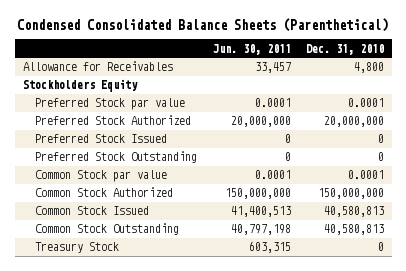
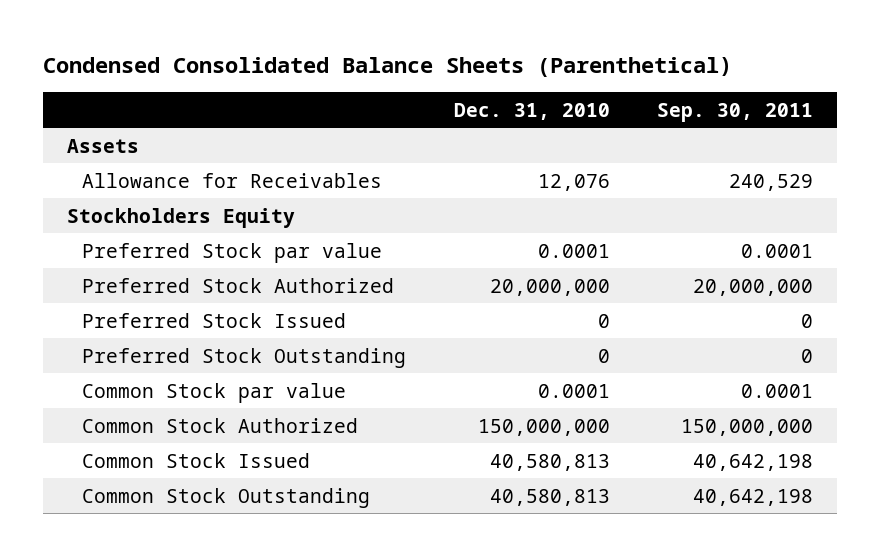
- | Jun. 30, 2011 | Dec. 31, 2010
+ | Dec. 31, 2010 | Sep. 30, 2011
- Allowance for Receivables | 33,457 | 4,800
+ Assets
+ Allowance for Receivables | 12,076 | 240,529
- Treasury Stock | 603,315 | 0

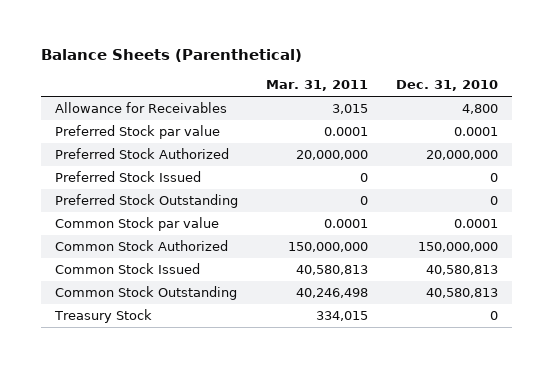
- Condensed Consolidated Balance Sheets (Parenthetical)
+ Balance Sheets (Parenthetical)
- | Dec. 31, 2010 | Sep. 30, 2011
+ | Mar. 31, 2011 | Dec. 31, 2010
- Assets
- Allowance for Receivables | 12,076 | 240,529
- Stockholders Equity
+ Allowance for Receivables | 3,015 | 4,800
+ Treasury Stock | 334,015 | 0

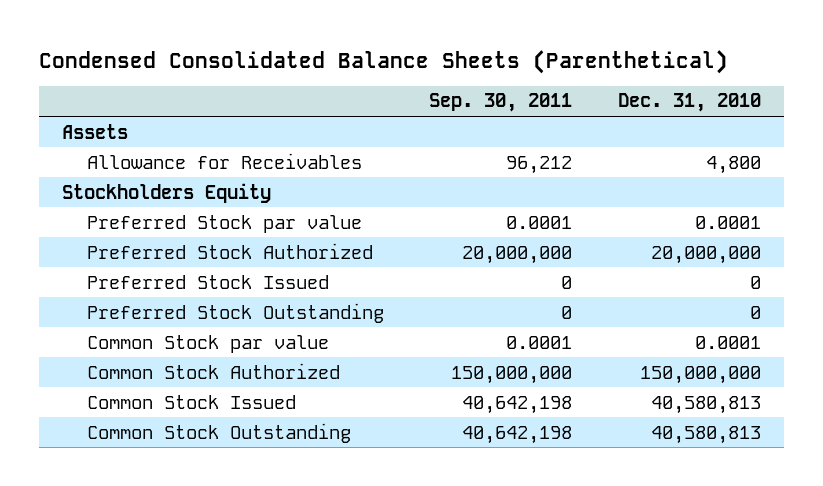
- Balance Sheets (Parenthetical)
+ Condensed Consolidated Balance Sheets (Parenthetical)
- | Mar. 31, 2011 | Dec. 31, 2010
+ | Sep. 30, 2011 | Dec. 31, 2010
+ Assets
+ Stockholders Equity
- Treasury Stock | 334,015 | 0

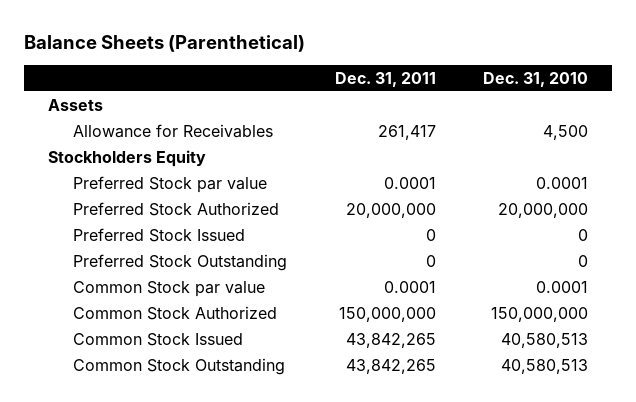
- Condensed Consolidated Balance Sheets (Parenthetical)
+ Balance Sheets (Parenthetical)
- | Sep. 30, 2011 | Dec. 31, 2010
+ | Dec. 31, 2011 | Dec. 31, 2010
- Allowance for Receivables | 96,212 | 4,800
+ Allowance for Receivables | 261,417 | 4,500
- Common Stock Issued | 40,642,198 | 40,580,813
- Common Stock Outstanding | 40,642,198 | 40,580,813
+ Common Stock Issued | 43,842,265 | 40,580,513
+ Common Stock Outstanding | 43,842,265 | 40,580,513

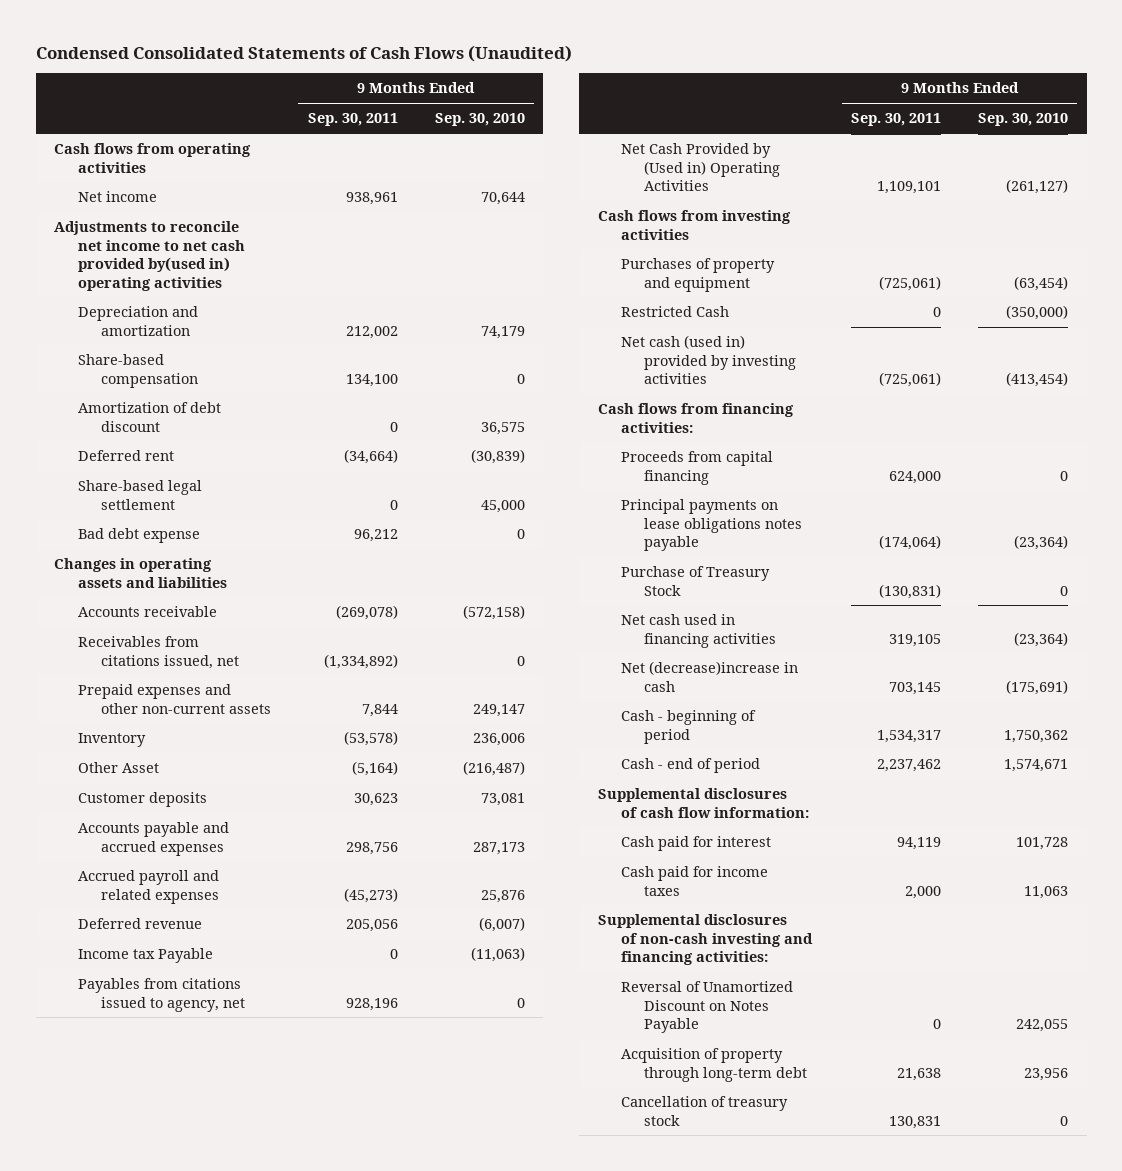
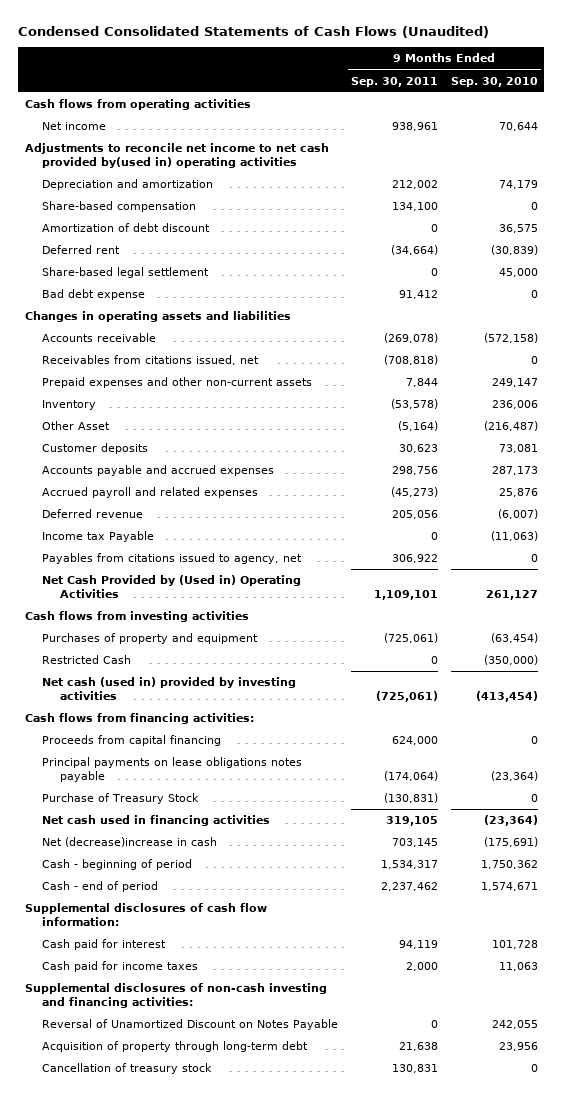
- Bad debt expense | 96,212 | 0
+ Bad debt expense | 91,412 | 0
- Receivables from citations issued, net | (1,334,892) | 0
+ Receivables from citations issued, net | (708,818) | 0
- Payables from citations issued to agency, net | 928,196 | 0
- Net Cash Provided by (Used in) Operating Activities | 1,109,101 | (261,127)
+ Payables from citations issued to agency, net | 306,922 | 0
+ Net Cash Provided by (Used in) Operating Activities | 1,109,101 | 261,127

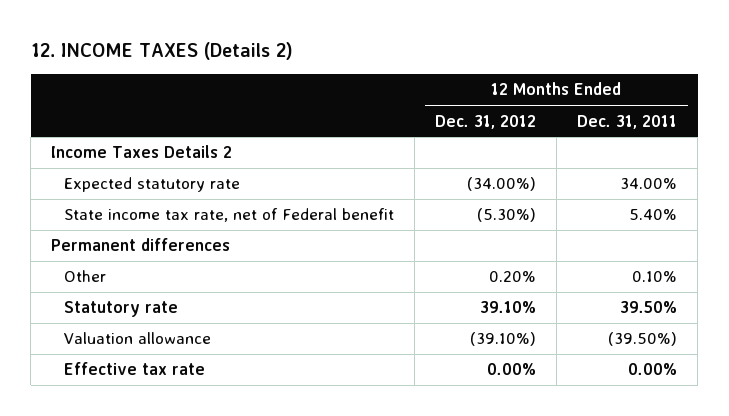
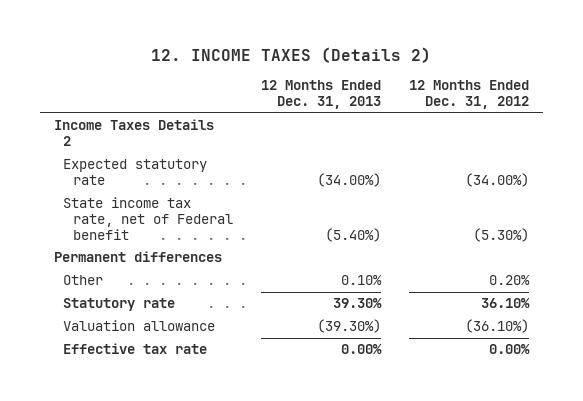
- | 12 Months Ended Dec. 31, 2012 | 12 Months Ended Dec. 31, 2011
+ | 12 Months Ended Dec. 31, 2013 | 12 Months Ended Dec. 31, 2012
- Statutory rate | 39.10% | 39.50%
- Valuation allowance | (39.10%) | (39.50%)
+ Statutory rate | 39.30% | 36.10%
+ Valuation allowance | (39.30%) | (36.10%)

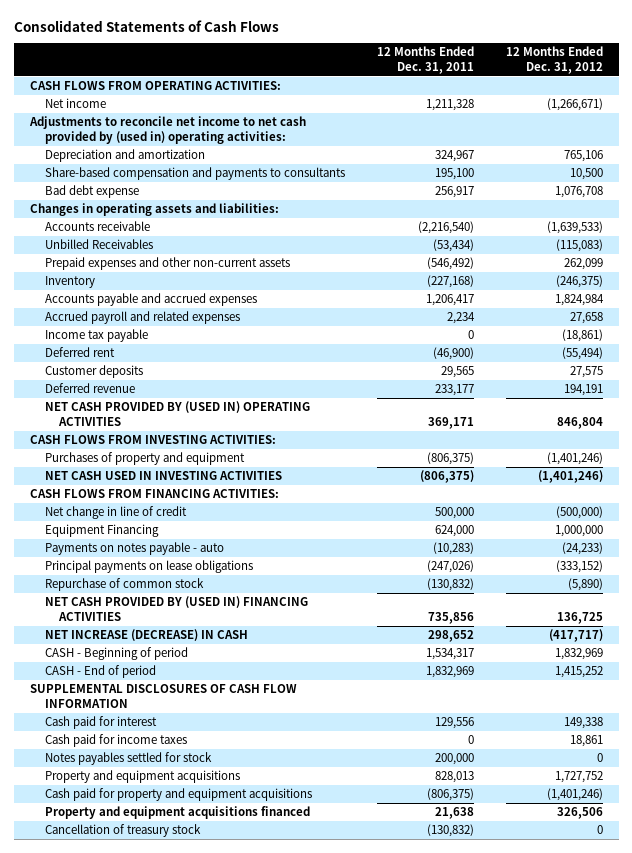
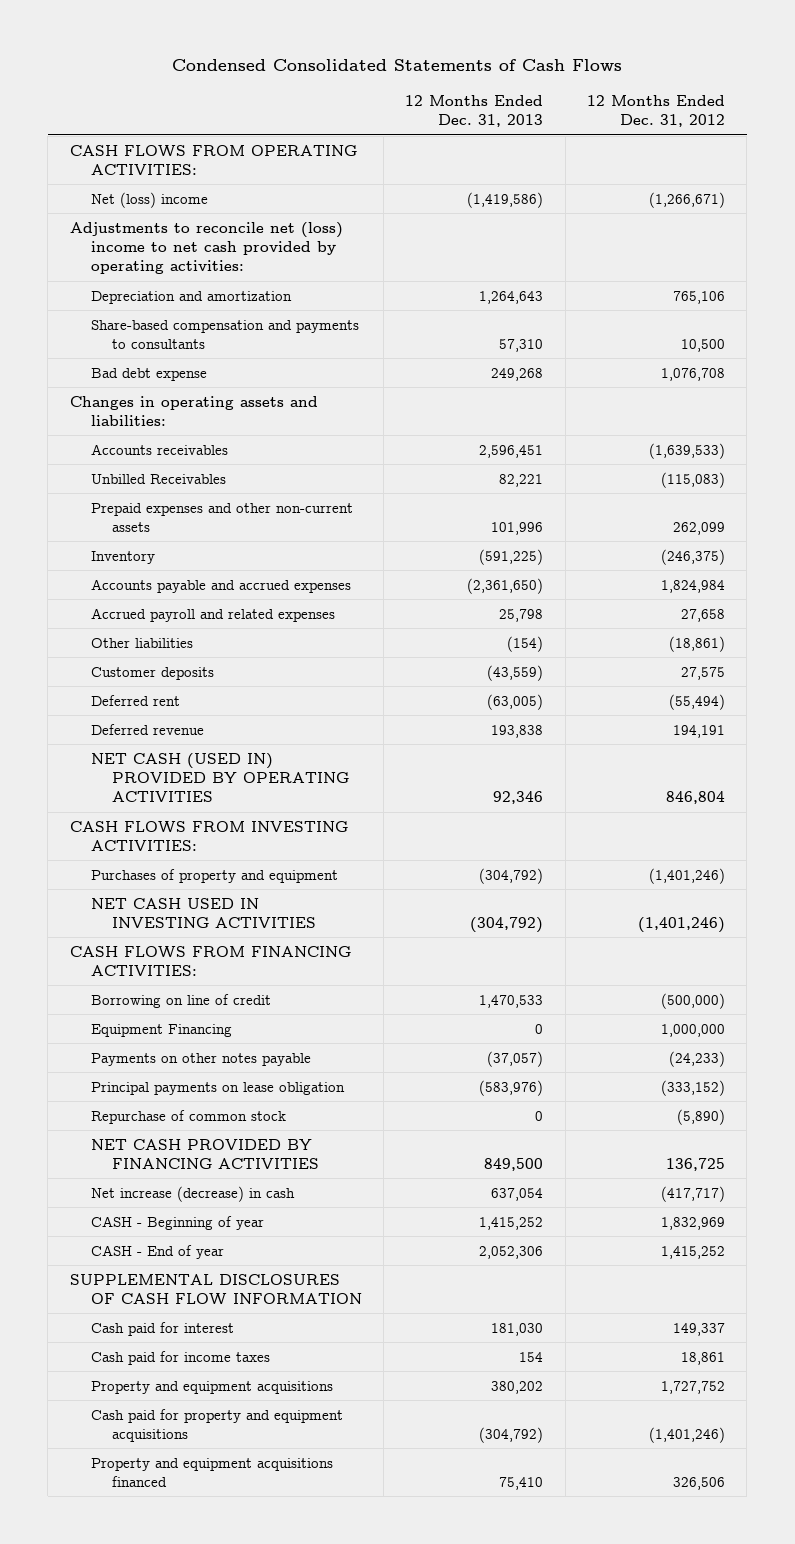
- Consolidated Statements of Cash Flows
+ Condensed Consolidated Statements of Cash Flows
- | 12 Months Ended Dec. 31, 2011 | 12 Months Ended Dec. 31, 2012
+ | 12 Months Ended Dec. 31, 2013 | 12 Months Ended Dec. 31, 2012
- Net income | 1,211,328 | (1,266,671)
- Adjustments to reconcile net income to net cash provided by (used in) operating activities:
+ Net (loss) income | (1,419,586) | (1,266,671)
+ Adjustments to reconcile net (loss) income to net cash provided by operating activities:
- Accounts receivable | (2,216,540) | (1,639,533)
+ Accounts receivables | 2,596,451 | (1,639,533)
- Income tax payable | 0 | (18,861)
+ Other liabilities | (154) | (18,861)
moved down: Deferred rent | (63,005) | (55,494)
- NET CASH PROVIDED BY (USED IN) OPERATING ACTIVITIES | 369,171 | 846,804
+ NET CASH (USED IN) PROVIDED BY OPERATING ACTIVITIES | 92,346 | 846,804
- Net change in line of credit | 500,000 | (500,000)
+ Borrowing on line of credit | 1,470,533 | (500,000)
- Payments on notes payable - auto | (10,283) | (24,233)
- Principal payments on lease obligations | (247,026) | (333,152)
+ Payments on other notes payable | (37,057) | (24,233)
+ Principal payments on lease obligation | (583,976) | (333,152)
- NET CASH PROVIDED BY (USED IN) FINANCING ACTIVITIES | 735,856 | 136,725
- NET INCREASE (DECREASE) IN CASH | 298,652 | (417,717)
- CASH - Beginning of period | 1,534,317 | 1,832,969
- CASH - End of period | 1,832,969 | 1,415,252
+ NET CASH PROVIDED BY FINANCING ACTIVITIES | 849,500 | 136,725
+ Net increase (decrease) in cash | 637,054 | (417,717)
+ CASH - Beginning of year | 1,415,252 | 1,832,969
+ CASH - End of year | 2,052,306 | 1,415,252
- Cash paid for interest | 129,556 | 149,338
+ Cash paid for interest | 181,030 | 149,337
- Notes payables settled for stock | 200,000 | 0
- Cancellation of treasury stock | (130,832) | 0

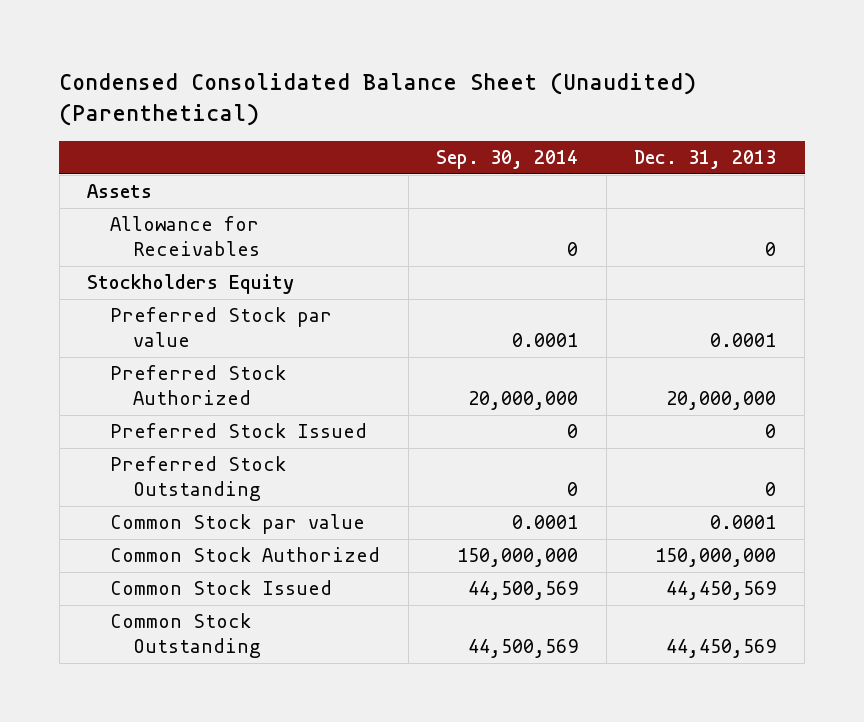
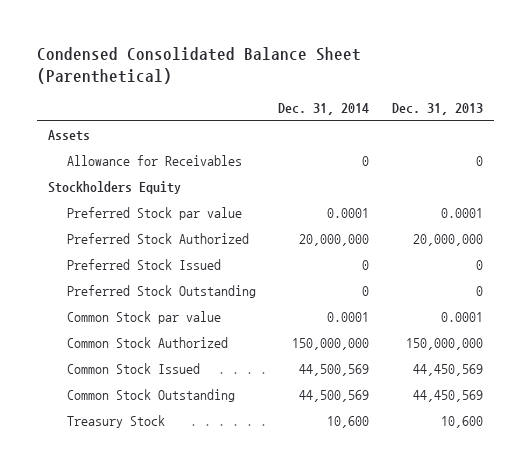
- Condensed Consolidated Balance Sheet (Unaudited) (Parenthetical)
+ Condensed Consolidated Balance Sheet (Parenthetical)
- | Sep. 30, 2014 | Dec. 31, 2013
+ | Dec. 31, 2014 | Dec. 31, 2013
+ Treasury Stock | 10,600 | 10,600

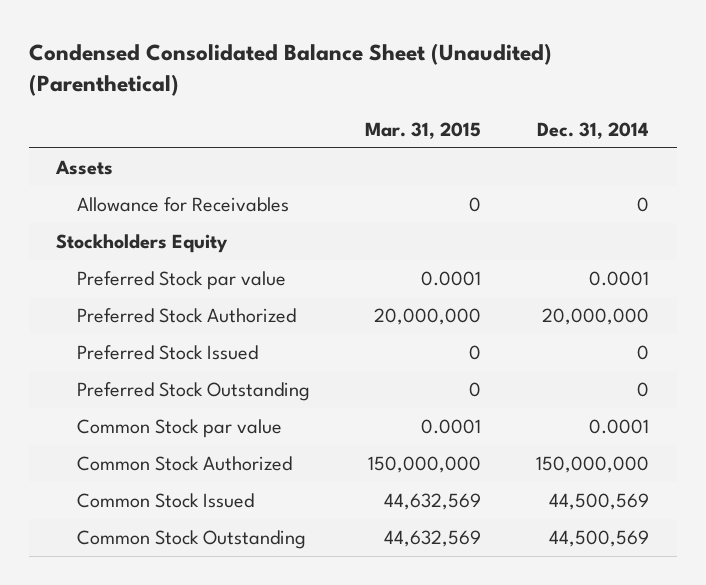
- Condensed Consolidated Balance Sheet (Parenthetical)
+ Condensed Consolidated Balance Sheet (Unaudited) (Parenthetical)
- | Dec. 31, 2014 | Dec. 31, 2013
+ | Mar. 31, 2015 | Dec. 31, 2014
- Treasury Stock | 10,600 | 10,600

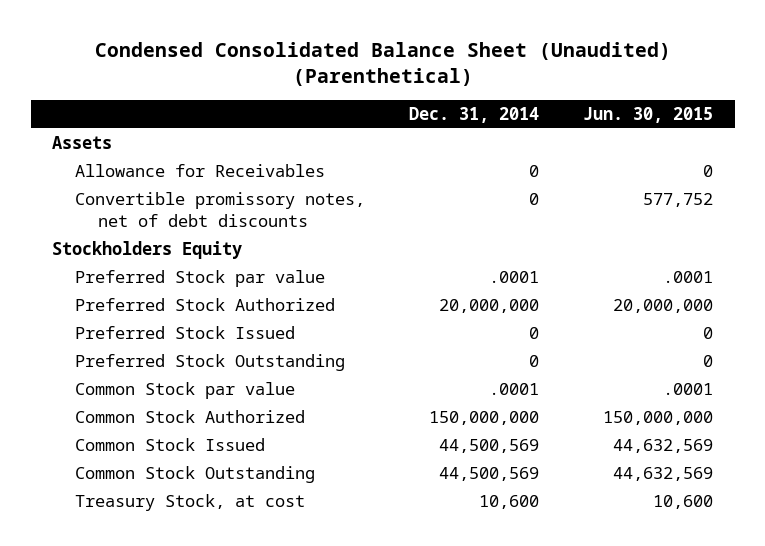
- | Mar. 31, 2015 | Dec. 31, 2014
+ | Dec. 31, 2014 | Jun. 30, 2015
+ Convertible promissory notes, net of debt discounts | 0 | 577,752
- Preferred Stock par value | 0.0001 | 0.0001
+ Preferred Stock par value | .0001 | .0001
- Common Stock par value | 0.0001 | 0.0001
+ Common Stock par value | .0001 | .0001
+ Treasury Stock, at cost | 10,600 | 10,600

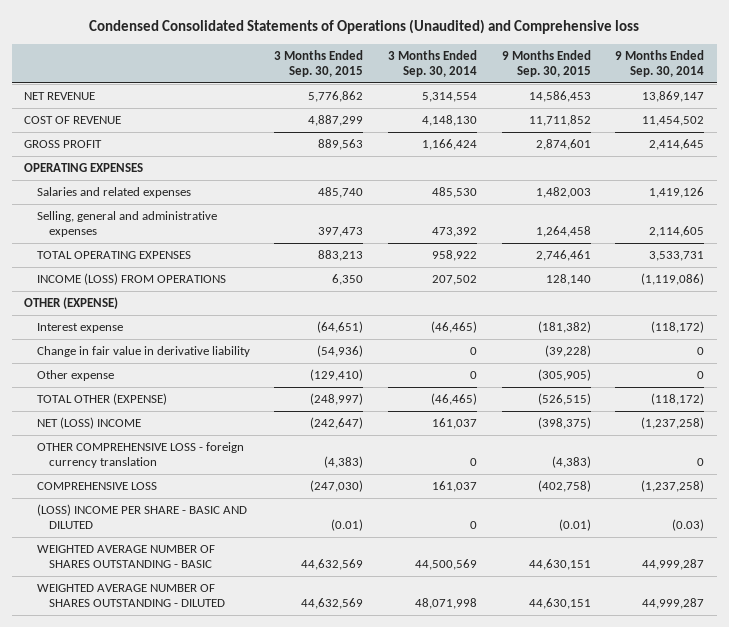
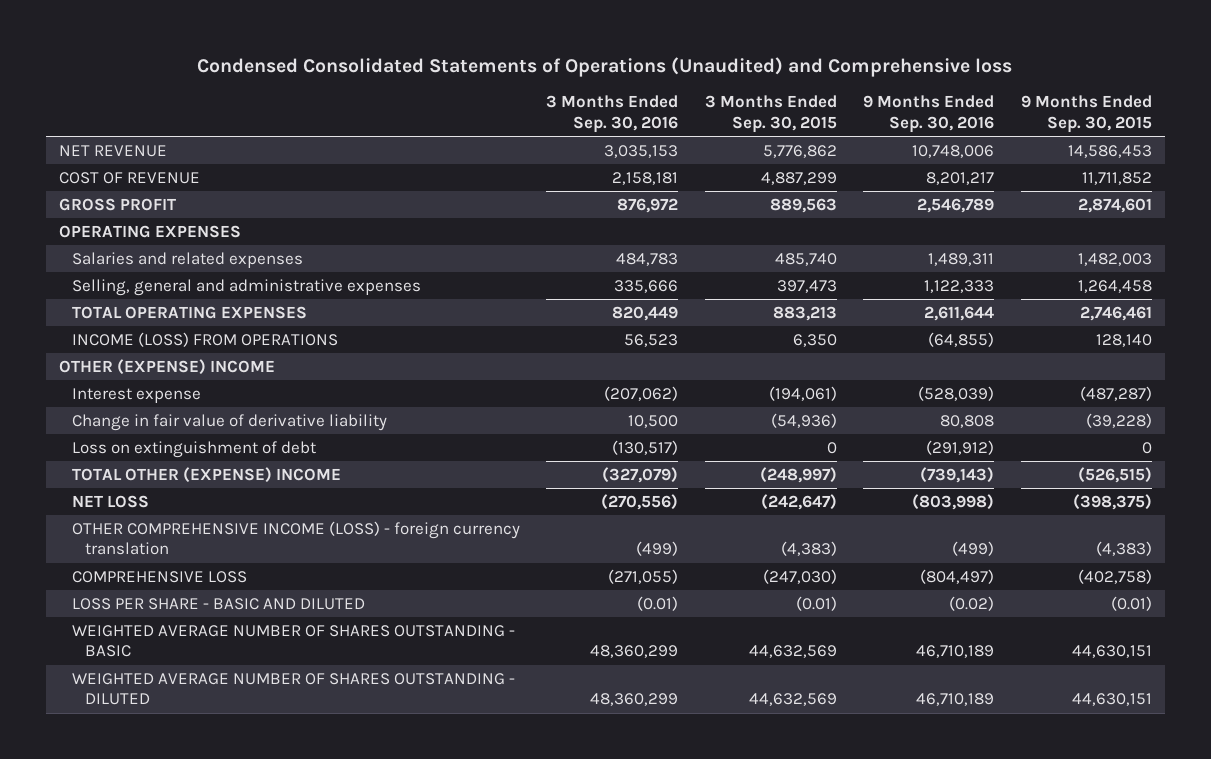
- | 3 Months Ended Sep. 30, 2015 | 3 Months Ended Sep. 30, 2014 | 9 Months Ended Sep. 30, 2015 | 9 Months Ended Sep. 30, 2014
+ | 3 Months Ended Sep. 30, 2016 | 3 Months Ended Sep. 30, 2015 | 9 Months Ended Sep. 30, 2016 | 9 Months Ended Sep. 30, 2015
- OTHER (EXPENSE)
- Interest expense | (64,651) | (46,465) | (181,382) | (118,172)
- Change in fair value in derivative liability | (54,936) | 0 | (39,228) | 0
- Other expense | (129,410) | 0 | (305,905) | 0
- TOTAL OTHER (EXPENSE) | (248,997) | (46,465) | (526,515) | (118,172)
- NET (LOSS) INCOME | (242,647) | 161,037 | (398,375) | (1,237,258)
- OTHER COMPREHENSIVE LOSS - foreign currency translation | (4,383) | 0 | (4,383) | 0
+ OTHER (EXPENSE) INCOME
+ Interest expense | (207,062) | (194,061) | (528,039) | (487,287)
+ Change in fair value of derivative liability | 10,500 | (54,936) | 80,808 | (39,228)
+ Loss on extinguishment of debt | (130,517) | 0 | (291,912) | 0
+ TOTAL OTHER (EXPENSE) INCOME | (327,079) | (248,997) | (739,143) | (526,515)
+ NET LOSS | (270,556) | (242,647) | (803,998) | (398,375)
+ OTHER COMPREHENSIVE INCOME (LOSS) - foreign currency translation | (499) | (4,383) | (499) | (4,383)
- (LOSS) INCOME PER SHARE - BASIC AND DILUTED | (0.01) | 0 | (0.01) | (0.03)
+ LOSS PER SHARE - BASIC AND DILUTED | (0.01) | (0.01) | (0.02) | (0.01)

